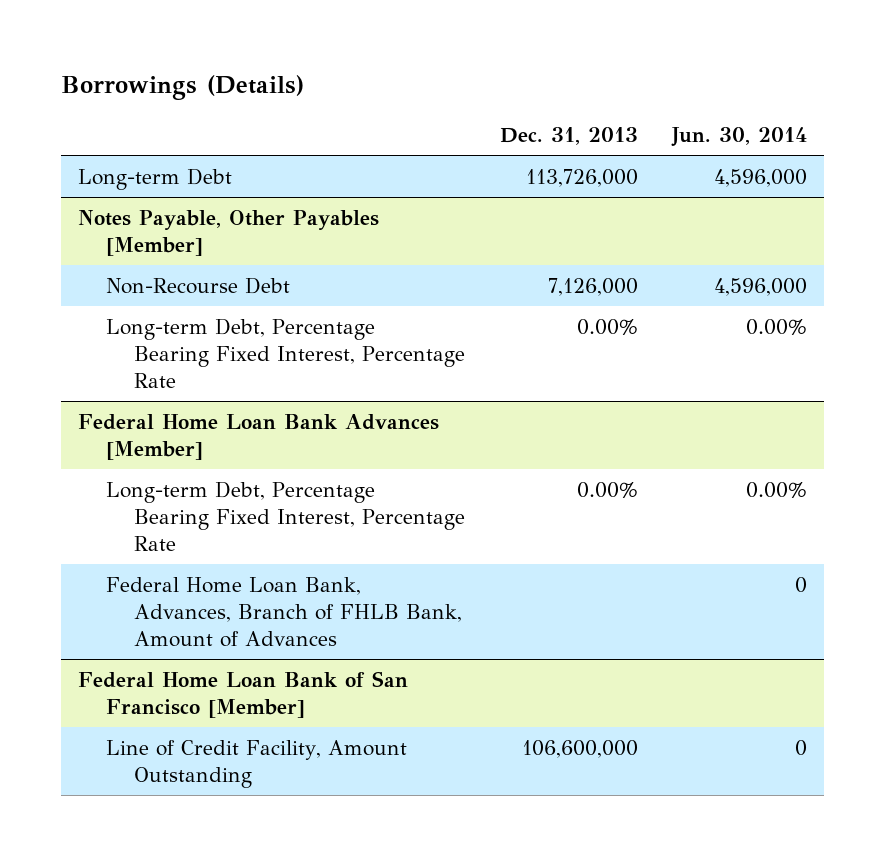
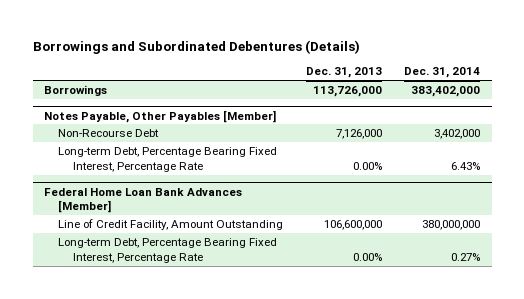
- Borrowings (Details)
+ Borrowings and Subordinated Debentures (Details)
- | Dec. 31, 2013 | Jun. 30, 2014
+ | Dec. 31, 2013 | Dec. 31, 2014
- Long-term Debt | 113,726,000 | 4,596,000
+ Borrowings | 113,726,000 | 383,402,000
@ Federal Home Loan Bank Advances [Member]
- Federal Home Loan Bank, Advances, Branch of FHLB Bank, Amount of Advances | | 0
- Federal Home Loan Bank of San Francisco [Member]
@ Federal Home Loan Bank Advances [Member]
moved down: Long-term Debt, Percentage Bearing Fixed Interest, Percentage Rate | 0.00% | 0.27%

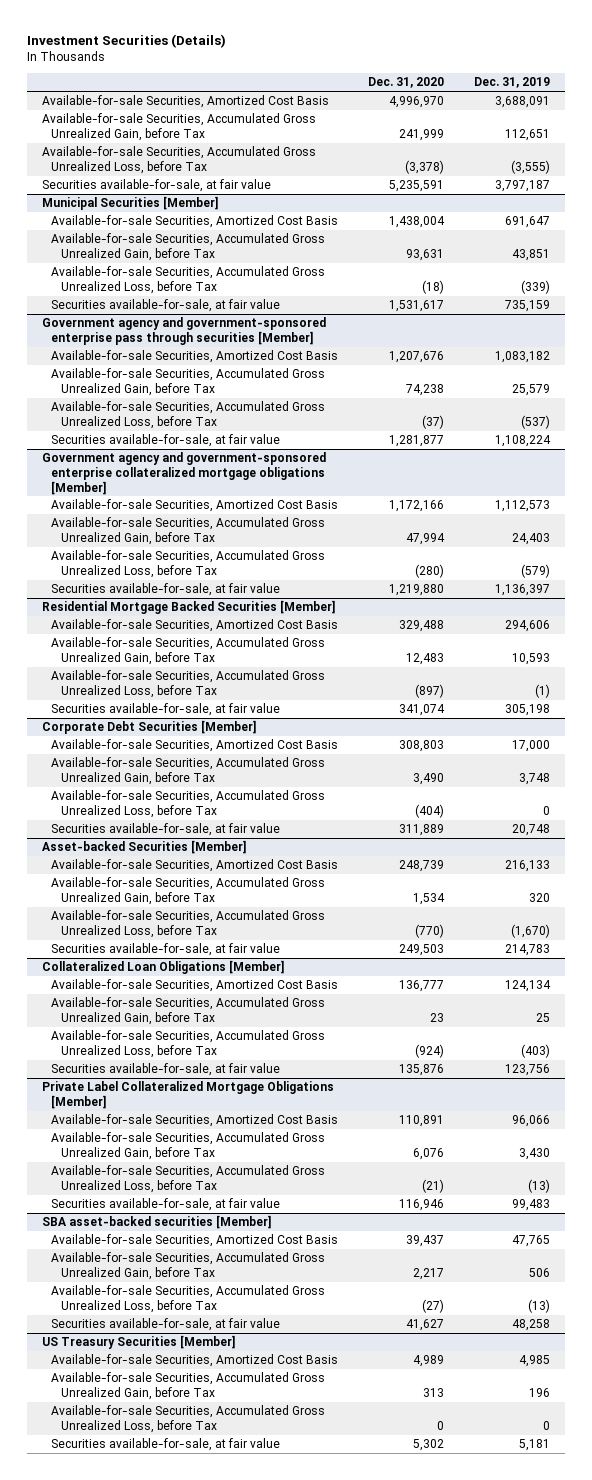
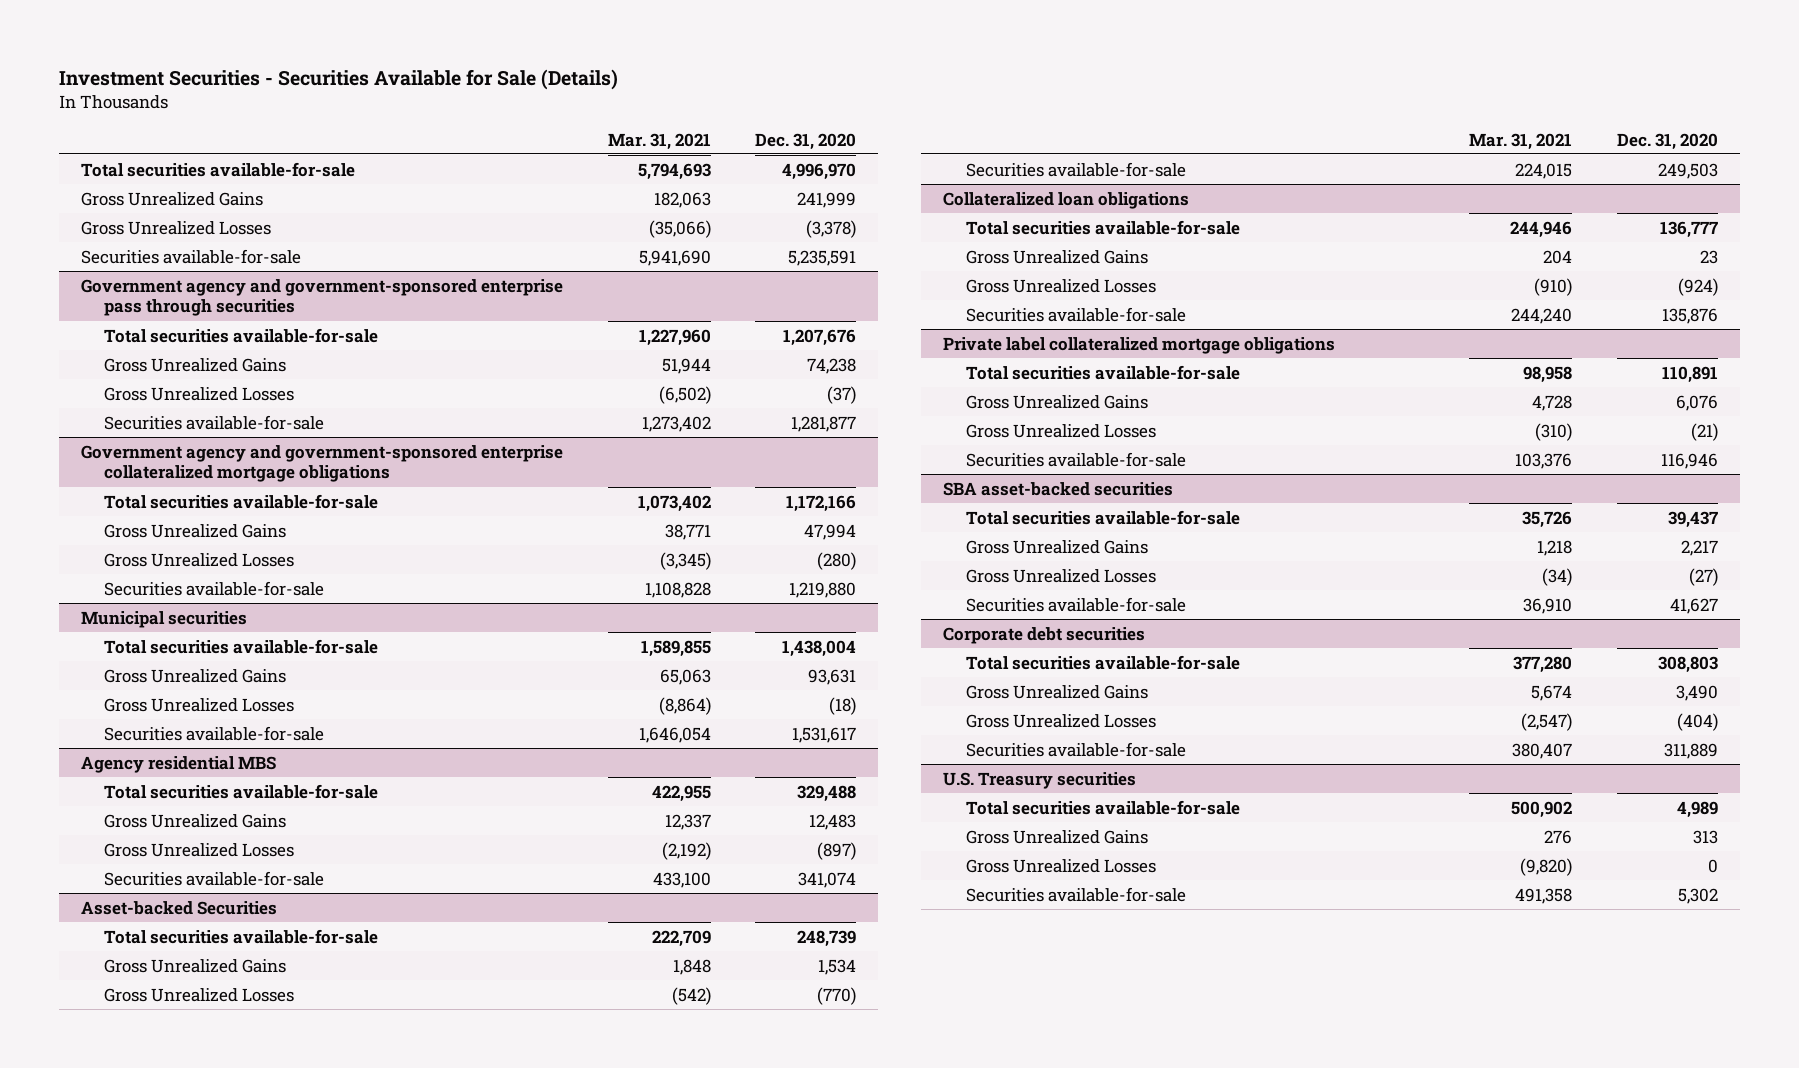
- Investment Securities (Details)
+ Investment Securities - Securities Available for Sale (Details)
- | Dec. 31, 2020 | Dec. 31, 2019
+ | Mar. 31, 2021 | Dec. 31, 2020
- Available-for-sale Securities, Amortized Cost Basis | 4,996,970 | 3,688,091
- Available-for-sale Securities, Accumulated Gross Unrealized Gain, before Tax | 241,999 | 112,651
- Available-for-sale Securities, Accumulated Gross Unrealized Loss, before Tax | (3,378) | (3,555)
- Securities available-for-sale, at fair value | 5,235,591 | 3,797,187
- Municipal Securities [Member]
- Available-for-sale Securities, Amortized Cost Basis | 1,438,004 | 691,647
- Available-for-sale Securities, Accumulated Gross Unrealized Gain, before Tax | 93,631 | 43,851
- Available-for-sale Securities, Accumulated Gross Unrealized Loss, before Tax | (18) | (339)
- Securities available-for-sale, at fair value | 1,531,617 | 735,159
- Government agency and government-sponsored enterprise pass through securities [Member]
- Available-for-sale Securities, Amortized Cost Basis | 1,207,676 | 1,083,182
- Available-for-sale Securities, Accumulated Gross Unrealized Gain, before Tax | 74,238 | 25,579
- Available-for-sale Securities, Accumulated Gross Unrealized Loss, before Tax | (37) | (537)
- Securities available-for-sale, at fair value | 1,281,877 | 1,108,224
- Government agency and government-sponsored enterprise collateralized mortgage obligations [Member]
- Available-for-sale Securities, Amortized Cost Basis | 1,172,166 | 1,112,573
- Available-for-sale Securities, Accumulated Gross Unrealized Gain, before Tax | 47,994 | 24,403
- Available-for-sale Securities, Accumulated Gross Unrealized Loss, before Tax | (280) | (579)
- Securities available-for-sale, at fair value | 1,219,880 | 1,136,397
- Residential Mortgage Backed Securities [Member]
- Available-for-sale Securities, Amortized Cost Basis | 329,488 | 294,606
- Available-for-sale Securities, Accumulated Gross Unrealized Gain, before Tax | 12,483 | 10,593
- Available-for-sale Securities, Accumulated Gross Unrealized Loss, before Tax | (897) | (1)
- Securities available-for-sale, at fair value | 341,074 | 305,198
- Corporate Debt Securities [Member]
- Available-for-sale Securities, Amortized Cost Basis | 308,803 | 17,000
- Available-for-sale Securities, Accumulated Gross Unrealized Gain, before Tax | 3,490 | 3,748
- Available-for-sale Securities, Accumulated Gross Unrealized Loss, before Tax | (404) | 0
- Securities available-for-sale, at fair value | 311,889 | 20,748
- Asset-backed Securities [Member]
- Available-for-sale Securities, Amortized Cost Basis | 248,739 | 216,133
- Available-for-sale Securities, Accumulated Gross Unrealized Gain, before Tax | 1,534 | 320
- Available-for-sale Securities, Accumulated Gross Unrealized Loss, before Tax | (770) | (1,670)
- Securities available-for-sale, at fair value | 249,503 | 214,783
- Collateralized Loan Obligations [Member]
- Available-for-sale Securities, Amortized Cost Basis | 136,777 | 124,134
- Available-for-sale Securities, Accumulated Gross Unrealized Gain, before Tax | 23 | 25
- Available-for-sale Securities, Accumulated Gross Unrealized Loss, before Tax | (924) | (403)
- Securities available-for-sale, at fair value | 135,876 | 123,756
- Private Label Collateralized Mortgage Obligations [Member]
- Available-for-sale Securities, Amortized Cost Basis | 110,891 | 96,066
- Available-for-sale Securities, Accumulated Gross Unrealized Gain, before Tax | 6,076 | 3,430
- Available-for-sale Securities, Accumulated Gross Unrealized Loss, before Tax | (21) | (13)
- Securities available-for-sale, at fair value | 116,946 | 99,483
- SBA asset-backed securities [Member]
- Available-for-sale Securities, Amortized Cost Basis | 39,437 | 47,765
- Available-for-sale Securities, Accumulated Gross Unrealized Gain, before Tax | 2,217 | 506
- Available-for-sale Securities, Accumulated Gross Unrealized Loss, before Tax | (27) | (13)
- Securities available-for-sale, at fair value | 41,627 | 48,258
- US Treasury Securities [Member]
- Available-for-sale Securities, Amortized Cost Basis | 4,989 | 4,985
- Available-for-sale Securities, Accumulated Gross Unrealized Gain, before Tax | 313 | 196
- Available-for-sale Securities, Accumulated Gross Unrealized Loss, before Tax | 0 | 0
- Securities available-for-sale, at fair value | 5,302 | 5,181
+ Total securities available-for-sale | 5,794,693 | 4,996,970
+ Gross Unrealized Gains | 182,063 | 241,999
+ Gross Unrealized Losses | (35,066) | (3,378)
+ Securities available-for-sale | 5,941,690 | 5,235,591
+ Government agency and government-sponsored enterprise pass through securities
+ Total securities available-for-sale | 1,227,960 | 1,207,676
+ Gross Unrealized Gains | 51,944 | 74,238
+ Gross Unrealized Losses | (6,502) | (37)
+ Securities available-for-sale | 1,273,402 | 1,281,877
+ Government agency and government-sponsored enterprise collateralized mortgage obligations
+ Total securities available-for-sale | 1,073,402 | 1,172,166
+ Gross Unrealized Gains | 38,771 | 47,994
+ Gross Unrealized Losses | (3,345) | (280)
+ Securities available-for-sale | 1,108,828 | 1,219,880
+ Municipal securities
+ Total securities available-for-sale | 1,589,855 | 1,438,004
+ Gross Unrealized Gains | 65,063 | 93,631
+ Gross Unrealized Losses | (8,864) | (18)
+ Securities available-for-sale | 1,646,054 | 1,531,617
+ Agency residential MBS
+ Total securities available-for-sale | 422,955 | 329,488
+ Gross Unrealized Gains | 12,337 | 12,483
+ Gross Unrealized Losses | (2,192) | (897)
+ Securities available-for-sale | 433,100 | 341,074
+ Asset-backed Securities
+ Total securities available-for-sale | 222,709 | 248,739
+ Gross Unrealized Gains | 1,848 | 1,534
+ Gross Unrealized Losses | (542) | (770)
+ Securities available-for-sale | 224,015 | 249,503
+ Collateralized loan obligations
+ Total securities available-for-sale | 244,946 | 136,777
+ Gross Unrealized Gains | 204 | 23
+ Gross Unrealized Losses | (910) | (924)
+ Securities available-for-sale | 244,240 | 135,876
+ Private label collateralized mortgage obligations
+ Total securities available-for-sale | 98,958 | 110,891
+ Gross Unrealized Gains | 4,728 | 6,076
+ Gross Unrealized Losses | (310) | (21)
+ Securities available-for-sale | 103,376 | 116,946
+ SBA asset-backed securities
+ Total securities available-for-sale | 35,726 | 39,437
+ Gross Unrealized Gains | 1,218 | 2,217
+ Gross Unrealized Losses | (34) | (27)
+ Securities available-for-sale | 36,910 | 41,627
+ Corporate debt securities
+ Total securities available-for-sale | 377,280 | 308,803
+ Gross Unrealized Gains | 5,674 | 3,490
+ Gross Unrealized Losses | (2,547) | (404)
+ Securities available-for-sale | 380,407 | 311,889
+ U.S. Treasury securities
+ Total securities available-for-sale | 500,902 | 4,989
+ Gross Unrealized Gains | 276 | 313
+ Gross Unrealized Losses | (9,820) | 0
+ Securities available-for-sale | 491,358 | 5,302

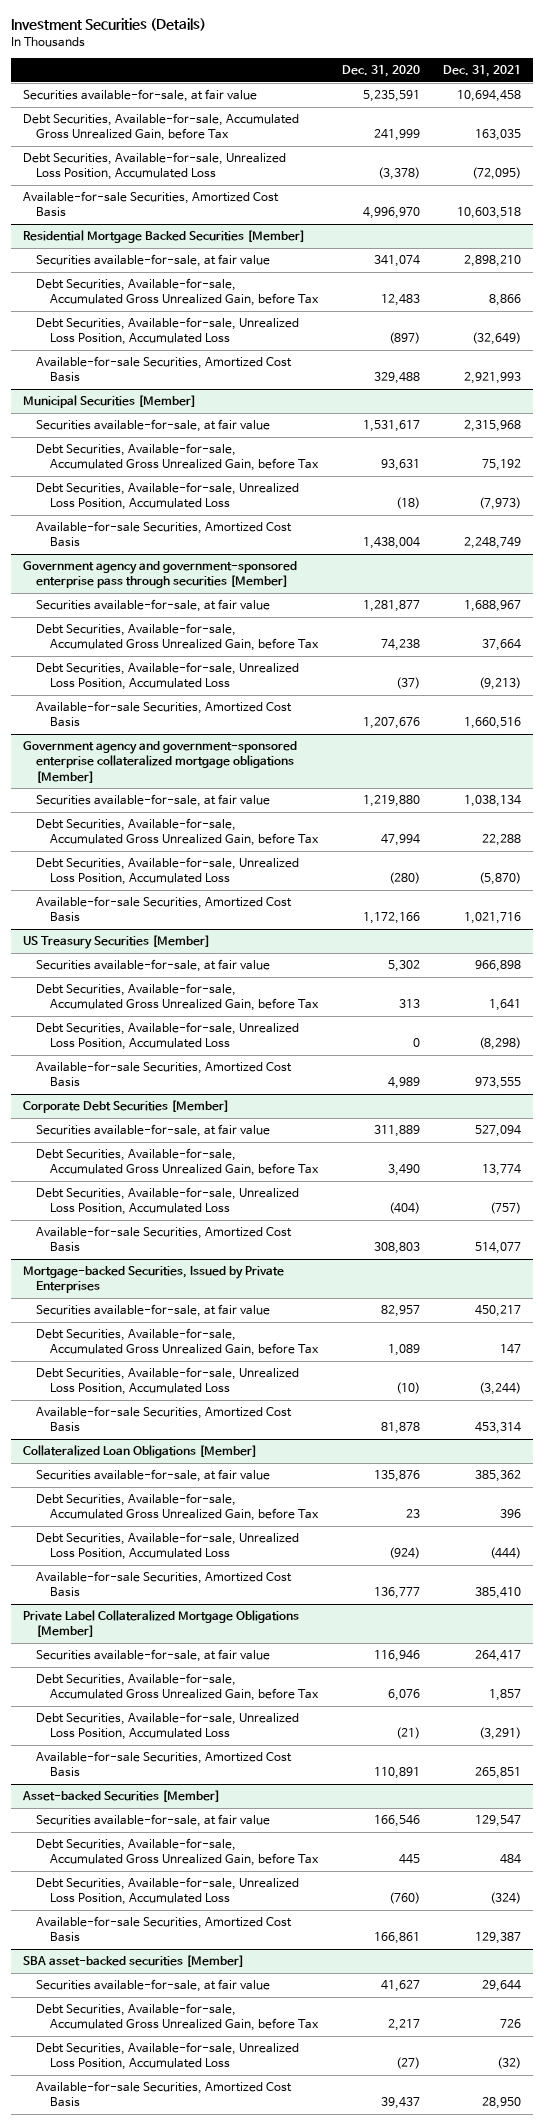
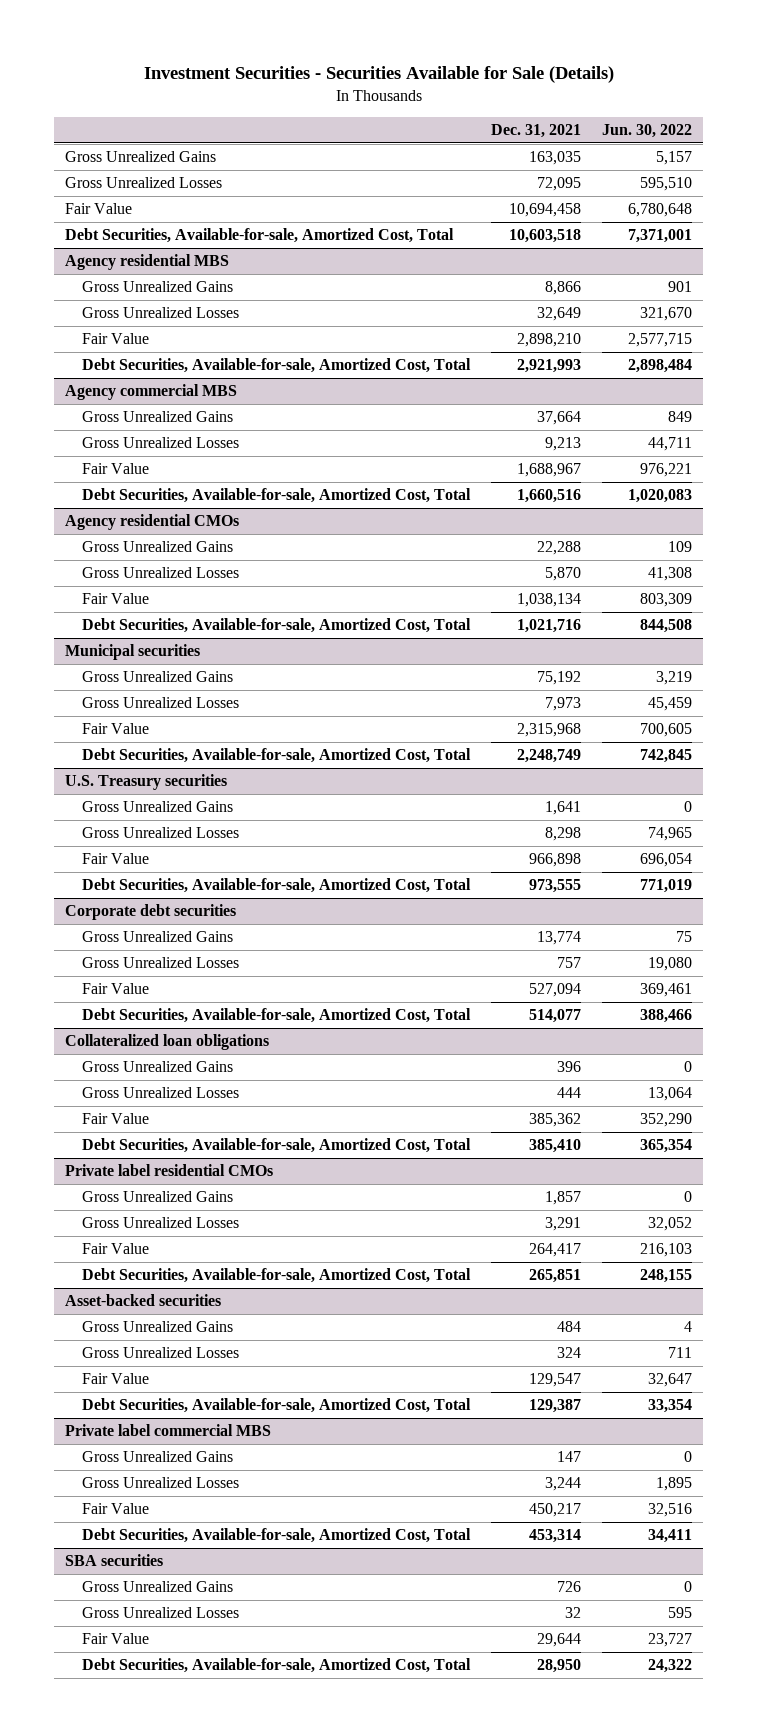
- Investment Securities (Details)
+ Investment Securities - Securities Available for Sale (Details)
- | Dec. 31, 2020 | Dec. 31, 2021
+ | Dec. 31, 2021 | Jun. 30, 2022
- Securities available-for-sale, at fair value | 5,235,591 | 10,694,458
- Debt Securities, Available-for-sale, Accumulated Gross Unrealized Gain, before Tax | 241,999 | 163,035
- Debt Securities, Available-for-sale, Unrealized Loss Position, Accumulated Loss | (3,378) | (72,095)
- Available-for-sale Securities, Amortized Cost Basis | 4,996,970 | 10,603,518
- Residential Mortgage Backed Securities [Member]
- Securities available-for-sale, at fair value | 341,074 | 2,898,210
- Debt Securities, Available-for-sale, Accumulated Gross Unrealized Gain, before Tax | 12,483 | 8,866
- Debt Securities, Available-for-sale, Unrealized Loss Position, Accumulated Loss | (897) | (32,649)
- Available-for-sale Securities, Amortized Cost Basis | 329,488 | 2,921,993
- Municipal Securities [Member]
- Securities available-for-sale, at fair value | 1,531,617 | 2,315,968
- Debt Securities, Available-for-sale, Accumulated Gross Unrealized Gain, before Tax | 93,631 | 75,192
- Debt Securities, Available-for-sale, Unrealized Loss Position, Accumulated Loss | (18) | (7,973)
- Available-for-sale Securities, Amortized Cost Basis | 1,438,004 | 2,248,749
- Government agency and government-sponsored enterprise pass through securities [Member]
- Securities available-for-sale, at fair value | 1,281,877 | 1,688,967
- Debt Securities, Available-for-sale, Accumulated Gross Unrealized Gain, before Tax | 74,238 | 37,664
- Debt Securities, Available-for-sale, Unrealized Loss Position, Accumulated Loss | (37) | (9,213)
- Available-for-sale Securities, Amortized Cost Basis | 1,207,676 | 1,660,516
- Government agency and government-sponsored enterprise collateralized mortgage obligations [Member]
- Securities available-for-sale, at fair value | 1,219,880 | 1,038,134
- Debt Securities, Available-for-sale, Accumulated Gross Unrealized Gain, before Tax | 47,994 | 22,288
- Debt Securities, Available-for-sale, Unrealized Loss Position, Accumulated Loss | (280) | (5,870)
- Available-for-sale Securities, Amortized Cost Basis | 1,172,166 | 1,021,716
- US Treasury Securities [Member]
- Securities available-for-sale, at fair value | 5,302 | 966,898
- Debt Securities, Available-for-sale, Accumulated Gross Unrealized Gain, before Tax | 313 | 1,641
- Debt Securities, Available-for-sale, Unrealized Loss Position, Accumulated Loss | 0 | (8,298)
- Available-for-sale Securities, Amortized Cost Basis | 4,989 | 973,555
- Corporate Debt Securities [Member]
- Securities available-for-sale, at fair value | 311,889 | 527,094
- Debt Securities, Available-for-sale, Accumulated Gross Unrealized Gain, before Tax | 3,490 | 13,774
- Debt Securities, Available-for-sale, Unrealized Loss Position, Accumulated Loss | (404) | (757)
- Available-for-sale Securities, Amortized Cost Basis | 308,803 | 514,077
- Mortgage-backed Securities, Issued by Private Enterprises
- Securities available-for-sale, at fair value | 82,957 | 450,217
- Debt Securities, Available-for-sale, Accumulated Gross Unrealized Gain, before Tax | 1,089 | 147
- Debt Securities, Available-for-sale, Unrealized Loss Position, Accumulated Loss | (10) | (3,244)
- Available-for-sale Securities, Amortized Cost Basis | 81,878 | 453,314
- Collateralized Loan Obligations [Member]
- Securities available-for-sale, at fair value | 135,876 | 385,362
- Debt Securities, Available-for-sale, Accumulated Gross Unrealized Gain, before Tax | 23 | 396
- Debt Securities, Available-for-sale, Unrealized Loss Position, Accumulated Loss | (924) | (444)
- Available-for-sale Securities, Amortized Cost Basis | 136,777 | 385,410
- Private Label Collateralized Mortgage Obligations [Member]
- Securities available-for-sale, at fair value | 116,946 | 264,417
- Debt Securities, Available-for-sale, Accumulated Gross Unrealized Gain, before Tax | 6,076 | 1,857
- Debt Securities, Available-for-sale, Unrealized Loss Position, Accumulated Loss | (21) | (3,291)
- Available-for-sale Securities, Amortized Cost Basis | 110,891 | 265,851
- Asset-backed Securities [Member]
- Securities available-for-sale, at fair value | 166,546 | 129,547
- Debt Securities, Available-for-sale, Accumulated Gross Unrealized Gain, before Tax | 445 | 484
- Debt Securities, Available-for-sale, Unrealized Loss Position, Accumulated Loss | (760) | (324)
- Available-for-sale Securities, Amortized Cost Basis | 166,861 | 129,387
- SBA asset-backed securities [Member]
- Securities available-for-sale, at fair value | 41,627 | 29,644
- Debt Securities, Available-for-sale, Accumulated Gross Unrealized Gain, before Tax | 2,217 | 726
- Debt Securities, Available-for-sale, Unrealized Loss Position, Accumulated Loss | (27) | (32)
- Available-for-sale Securities, Amortized Cost Basis | 39,437 | 28,950
+ Gross Unrealized Gains | 163,035 | 5,157
+ Gross Unrealized Losses | 72,095 | 595,510
+ Fair Value | 10,694,458 | 6,780,648
+ Debt Securities, Available-for-sale, Amortized Cost, Total | 10,603,518 | 7,371,001
+ Agency residential MBS
+ Gross Unrealized Gains | 8,866 | 901
+ Gross Unrealized Losses | 32,649 | 321,670
+ Fair Value | 2,898,210 | 2,577,715
+ Debt Securities, Available-for-sale, Amortized Cost, Total | 2,921,993 | 2,898,484
+ Agency commercial MBS
+ Gross Unrealized Gains | 37,664 | 849
+ Gross Unrealized Losses | 9,213 | 44,711
+ Fair Value | 1,688,967 | 976,221
+ Debt Securities, Available-for-sale, Amortized Cost, Total | 1,660,516 | 1,020,083
+ Agency residential CMOs
+ Gross Unrealized Gains | 22,288 | 109
+ Gross Unrealized Losses | 5,870 | 41,308
+ Fair Value | 1,038,134 | 803,309
+ Debt Securities, Available-for-sale, Amortized Cost, Total | 1,021,716 | 844,508
+ Municipal securities
+ Gross Unrealized Gains | 75,192 | 3,219
+ Gross Unrealized Losses | 7,973 | 45,459
+ Fair Value | 2,315,968 | 700,605
+ Debt Securities, Available-for-sale, Amortized Cost, Total | 2,248,749 | 742,845
+ U.S. Treasury securities
+ Gross Unrealized Gains | 1,641 | 0
+ Gross Unrealized Losses | 8,298 | 74,965
+ Fair Value | 966,898 | 696,054
+ Debt Securities, Available-for-sale, Amortized Cost, Total | 973,555 | 771,019
+ Corporate debt securities
+ Gross Unrealized Gains | 13,774 | 75
+ Gross Unrealized Losses | 757 | 19,080
+ Fair Value | 527,094 | 369,461
+ Debt Securities, Available-for-sale, Amortized Cost, Total | 514,077 | 388,466
+ Collateralized loan obligations
+ Gross Unrealized Gains | 396 | 0
+ Gross Unrealized Losses | 444 | 13,064
+ Fair Value | 385,362 | 352,290
+ Debt Securities, Available-for-sale, Amortized Cost, Total | 385,410 | 365,354
+ Private label residential CMOs
+ Gross Unrealized Gains | 1,857 | 0
+ Gross Unrealized Losses | 3,291 | 32,052
+ Fair Value | 264,417 | 216,103
+ Debt Securities, Available-for-sale, Amortized Cost, Total | 265,851 | 248,155
+ Asset-backed securities
+ Gross Unrealized Gains | 484 | 4
+ Gross Unrealized Losses | 324 | 711
+ Fair Value | 129,547 | 32,647
+ Debt Securities, Available-for-sale, Amortized Cost, Total | 129,387 | 33,354
+ Private label commercial MBS
+ Gross Unrealized Gains | 147 | 0
+ Gross Unrealized Losses | 3,244 | 1,895
+ Fair Value | 450,217 | 32,516
+ Debt Securities, Available-for-sale, Amortized Cost, Total | 453,314 | 34,411
+ SBA securities
+ Gross Unrealized Gains | 726 | 0
+ Gross Unrealized Losses | 32 | 595
+ Fair Value | 29,644 | 23,727
+ Debt Securities, Available-for-sale, Amortized Cost, Total | 28,950 | 24,322

